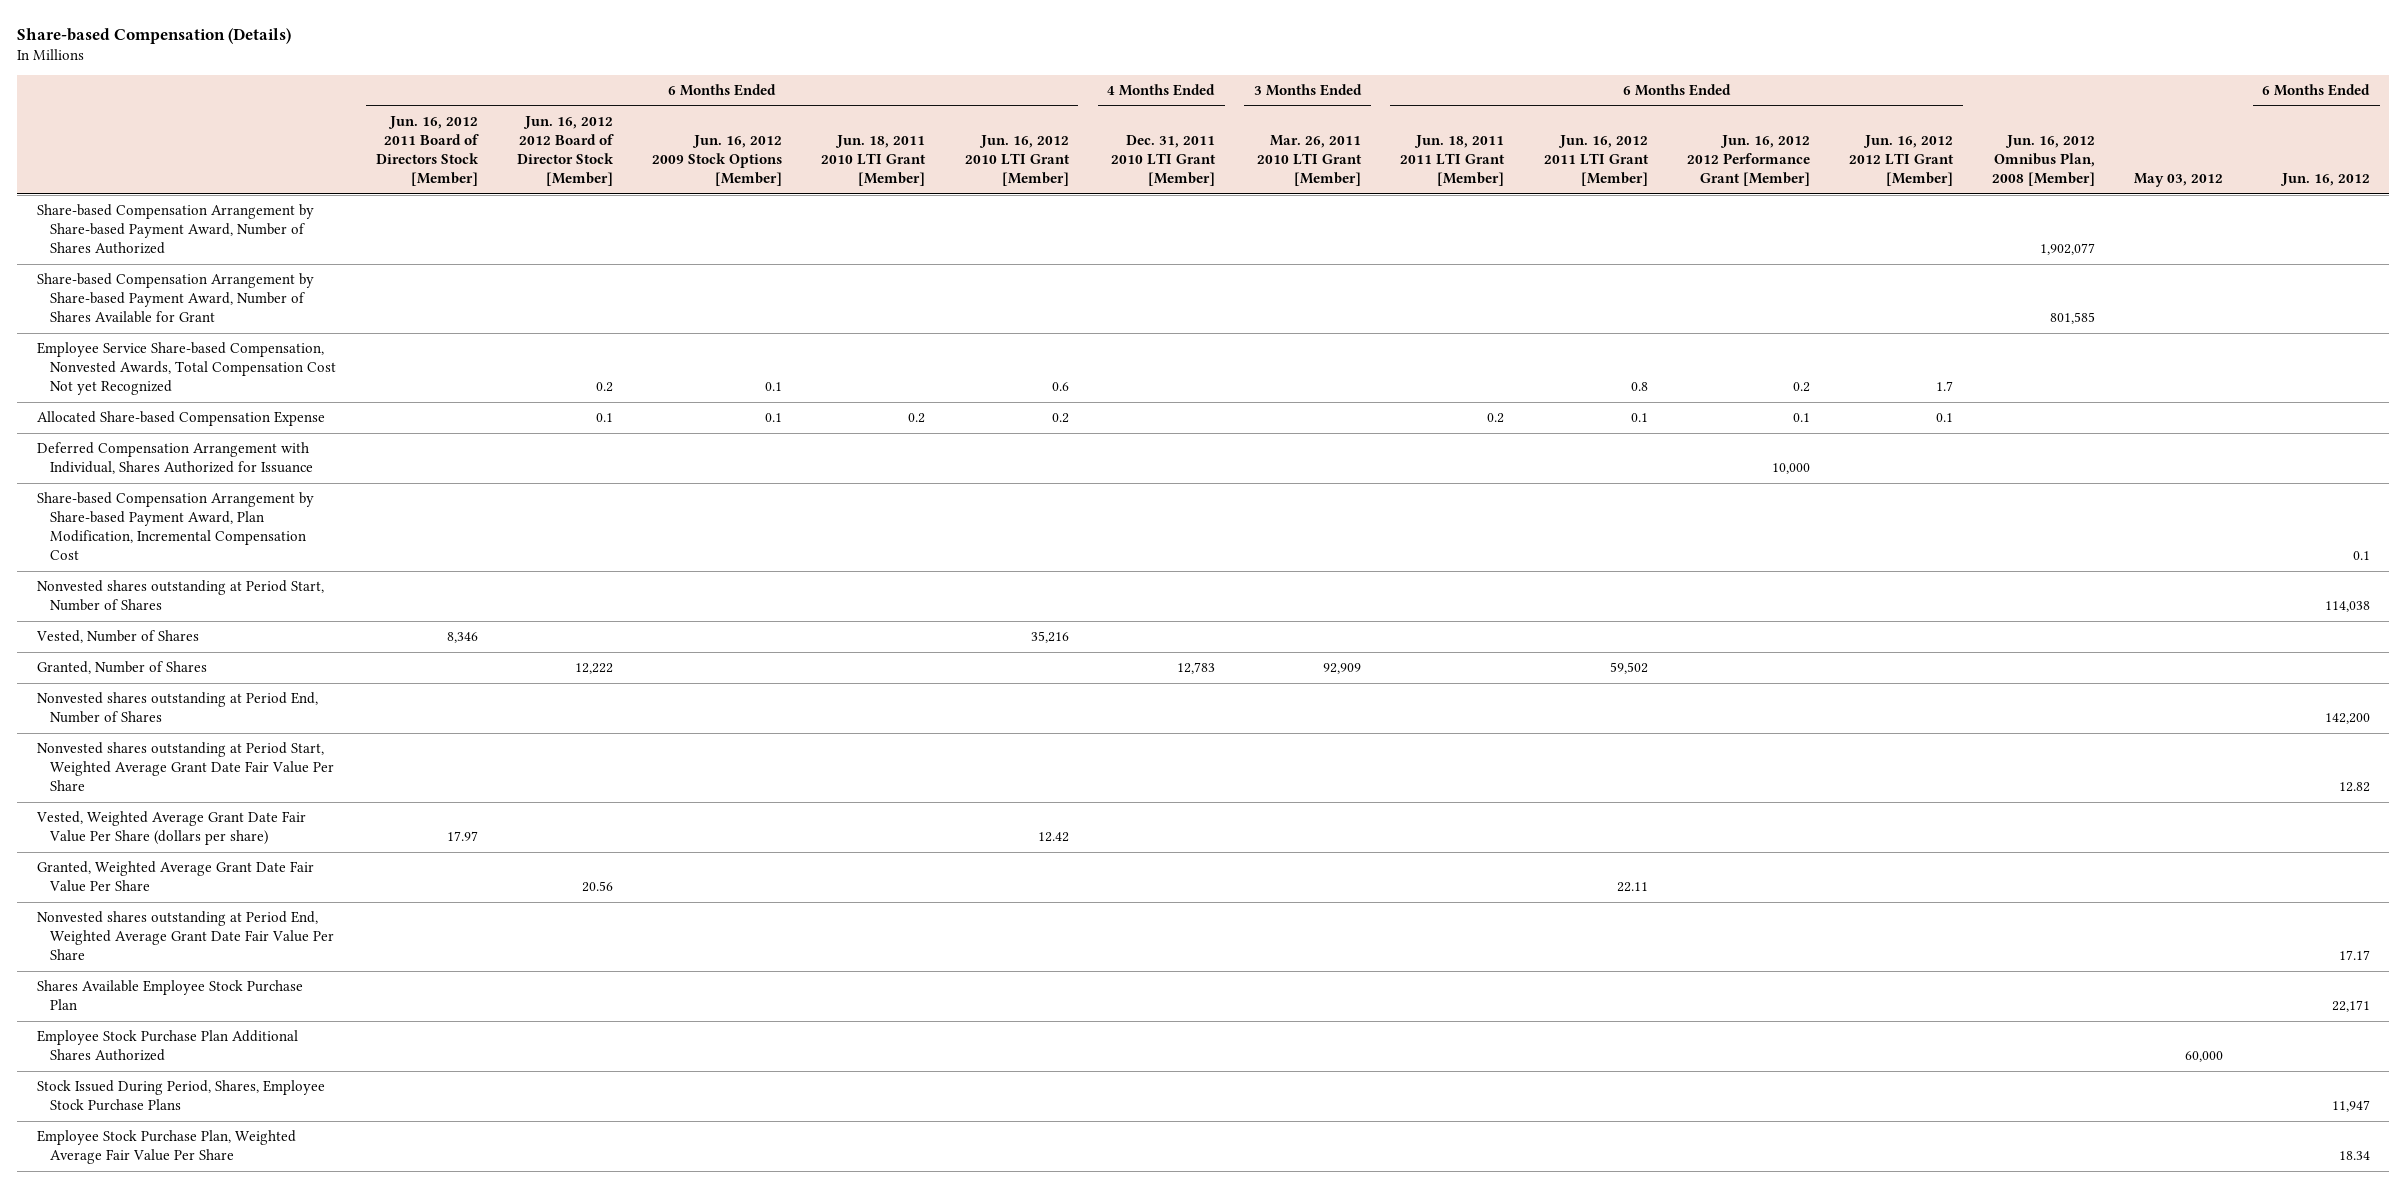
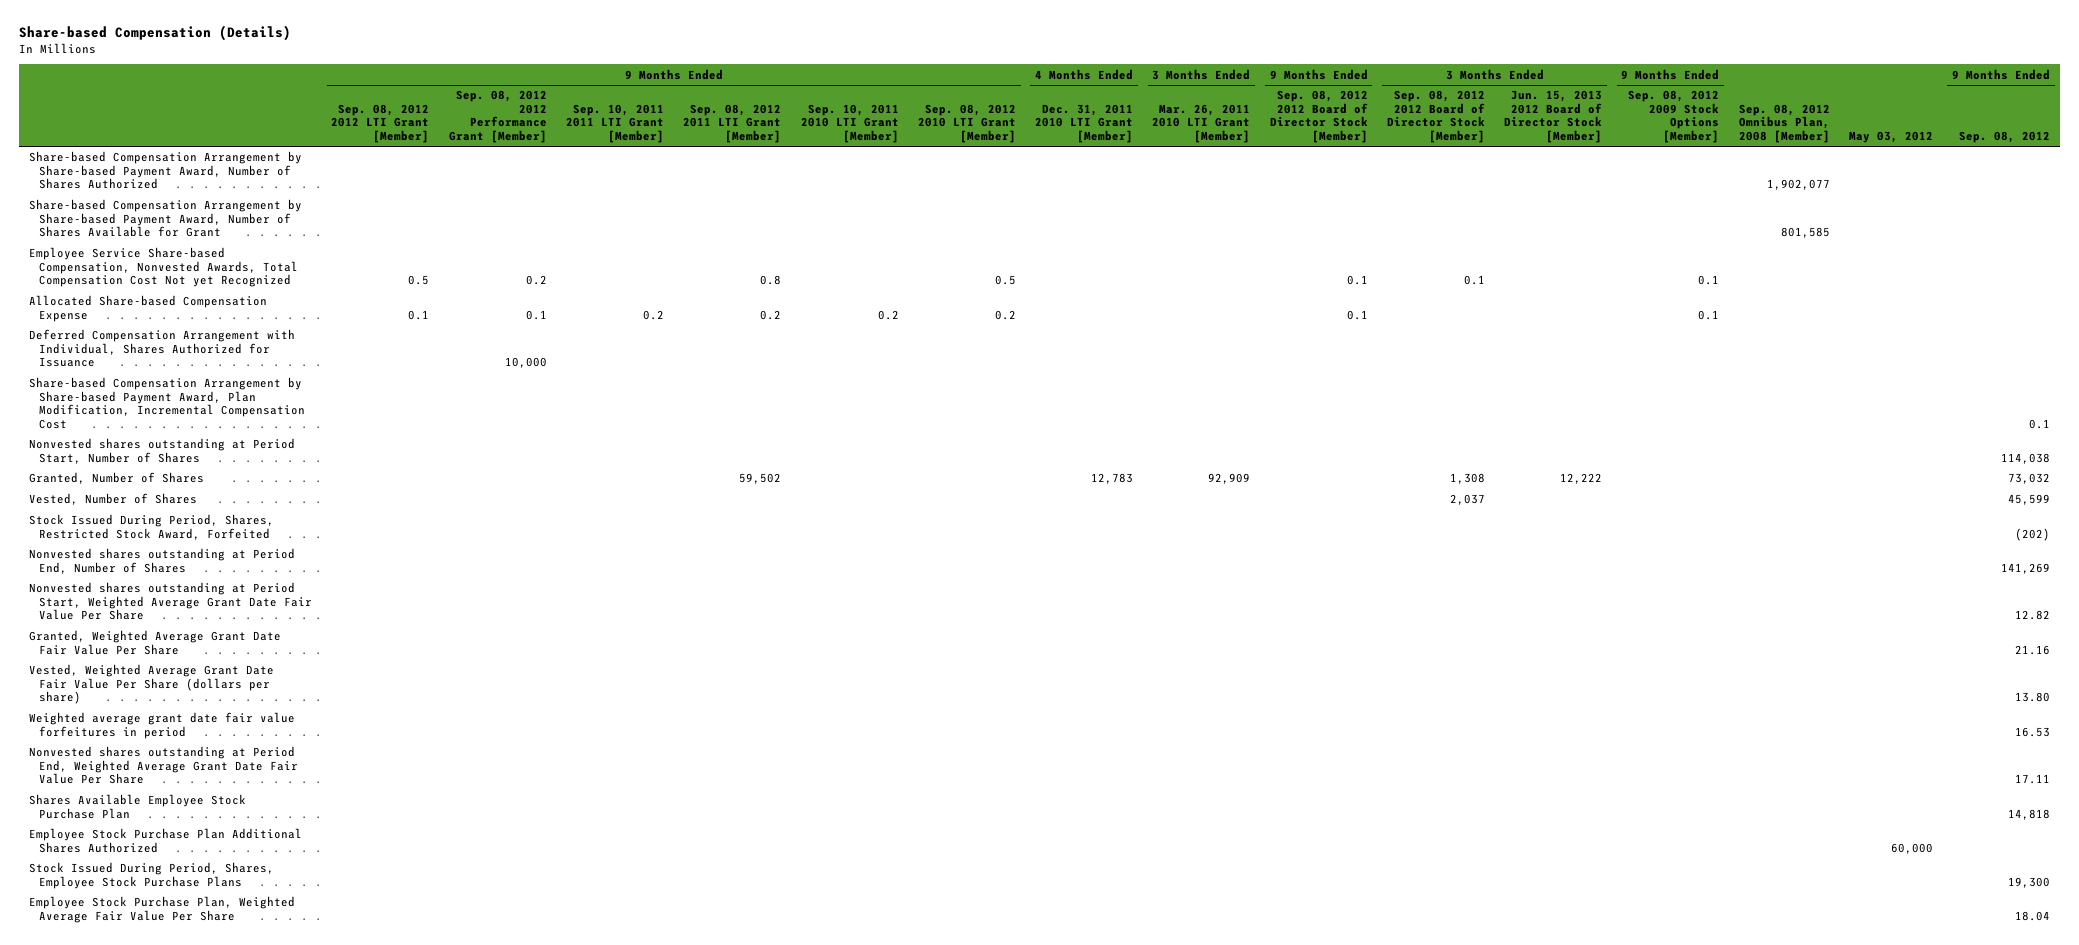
- | 6 Months Ended Jun. 16, 2012 2011 Board of Directors Stock [Member] | 6 Months Ended Jun. 16, 2012 2012 Board of Director Stock [Member] | 6 Months Ended Jun. 16, 2012 2009 Stock Options [Member] | 6 Months Ended Jun. 18, 2011 2010 LTI Grant [Member] | 6 Months Ended Jun. 16, 2012 2010 LTI Grant [Member] | 4 Months Ended Dec. 31, 2011 2010 LTI Grant [Member] | 3 Months Ended Mar. 26, 2011 2010 LTI Grant [Member] | 6 Months Ended Jun. 18, 2011 2011 LTI Grant [Member] | 6 Months Ended Jun. 16, 2012 2011 LTI Grant [Member] | 6 Months Ended Jun. 16, 2012 2012 Performance Grant [Member] | 6 Months Ended Jun. 16, 2012 2012 LTI Grant [Member] | Jun. 16, 2012 Omnibus Plan, 2008 [Member] | May 03, 2012 | 6 Months Ended Jun. 16, 2012
+ | 9 Months Ended Sep. 08, 2012 2012 LTI Grant [Member] | 9 Months Ended Sep. 08, 2012 2012 Performance Grant [Member] | 9 Months Ended Sep. 10, 2011 2011 LTI Grant [Member] | 9 Months Ended Sep. 08, 2012 2011 LTI Grant [Member] | 9 Months Ended Sep. 10, 2011 2010 LTI Grant [Member] | 9 Months Ended Sep. 08, 2012 2010 LTI Grant [Member] | 4 Months Ended Dec. 31, 2011 2010 LTI Grant [Member] | 3 Months Ended Mar. 26, 2011 2010 LTI Grant [Member] | 9 Months Ended Sep. 08, 2012 2012 Board of Director Stock [Member] | 3 Months Ended Sep. 08, 2012 2012 Board of Director Stock [Member] | 3 Months Ended Jun. 15, 2013 2012 Board of Director Stock [Member] | 9 Months Ended Sep. 08, 2012 2009 Stock Options [Member] | Sep. 08, 2012 Omnibus Plan, 2008 [Member] | May 03, 2012 | 9 Months Ended Sep. 08, 2012
moved down: Vested, Number of Shares | | | | | | | | | | 2,037 | | | | | 45,599
+ Stock Issued During Period, Shares, Restricted Stock Award, Forfeited | | | | | | | | | | | | | | | (202)
moved down: Vested, Weighted Average Grant Date Fair Value Per Share (dollars per share) | | | | | | | | | | | | | | | 13.80
+ Weighted average grant date fair value forfeitures in period | | | | | | | | | | | | | | | 16.53

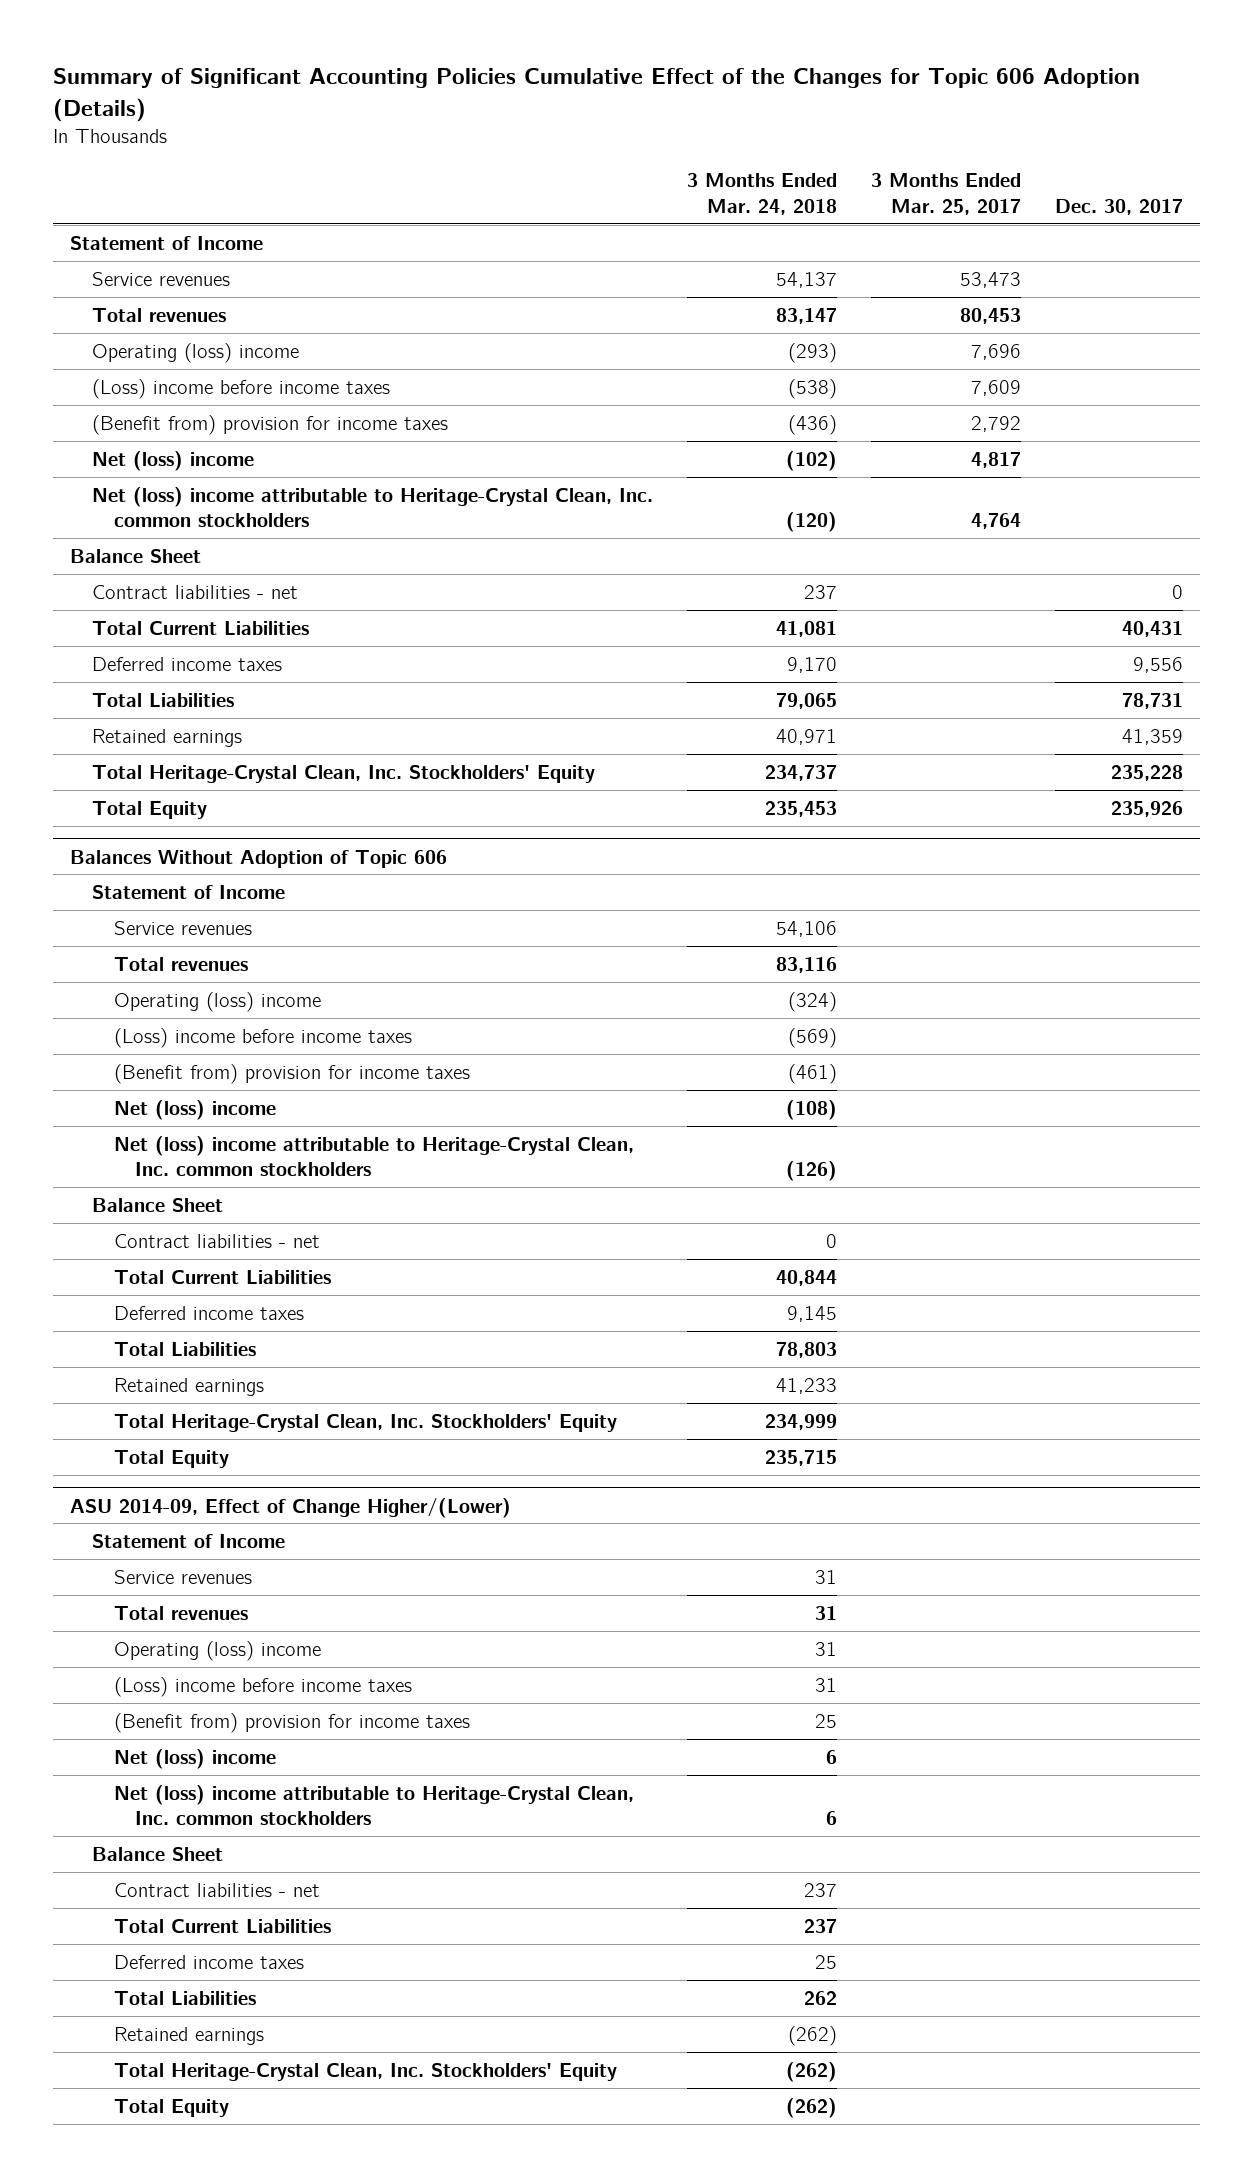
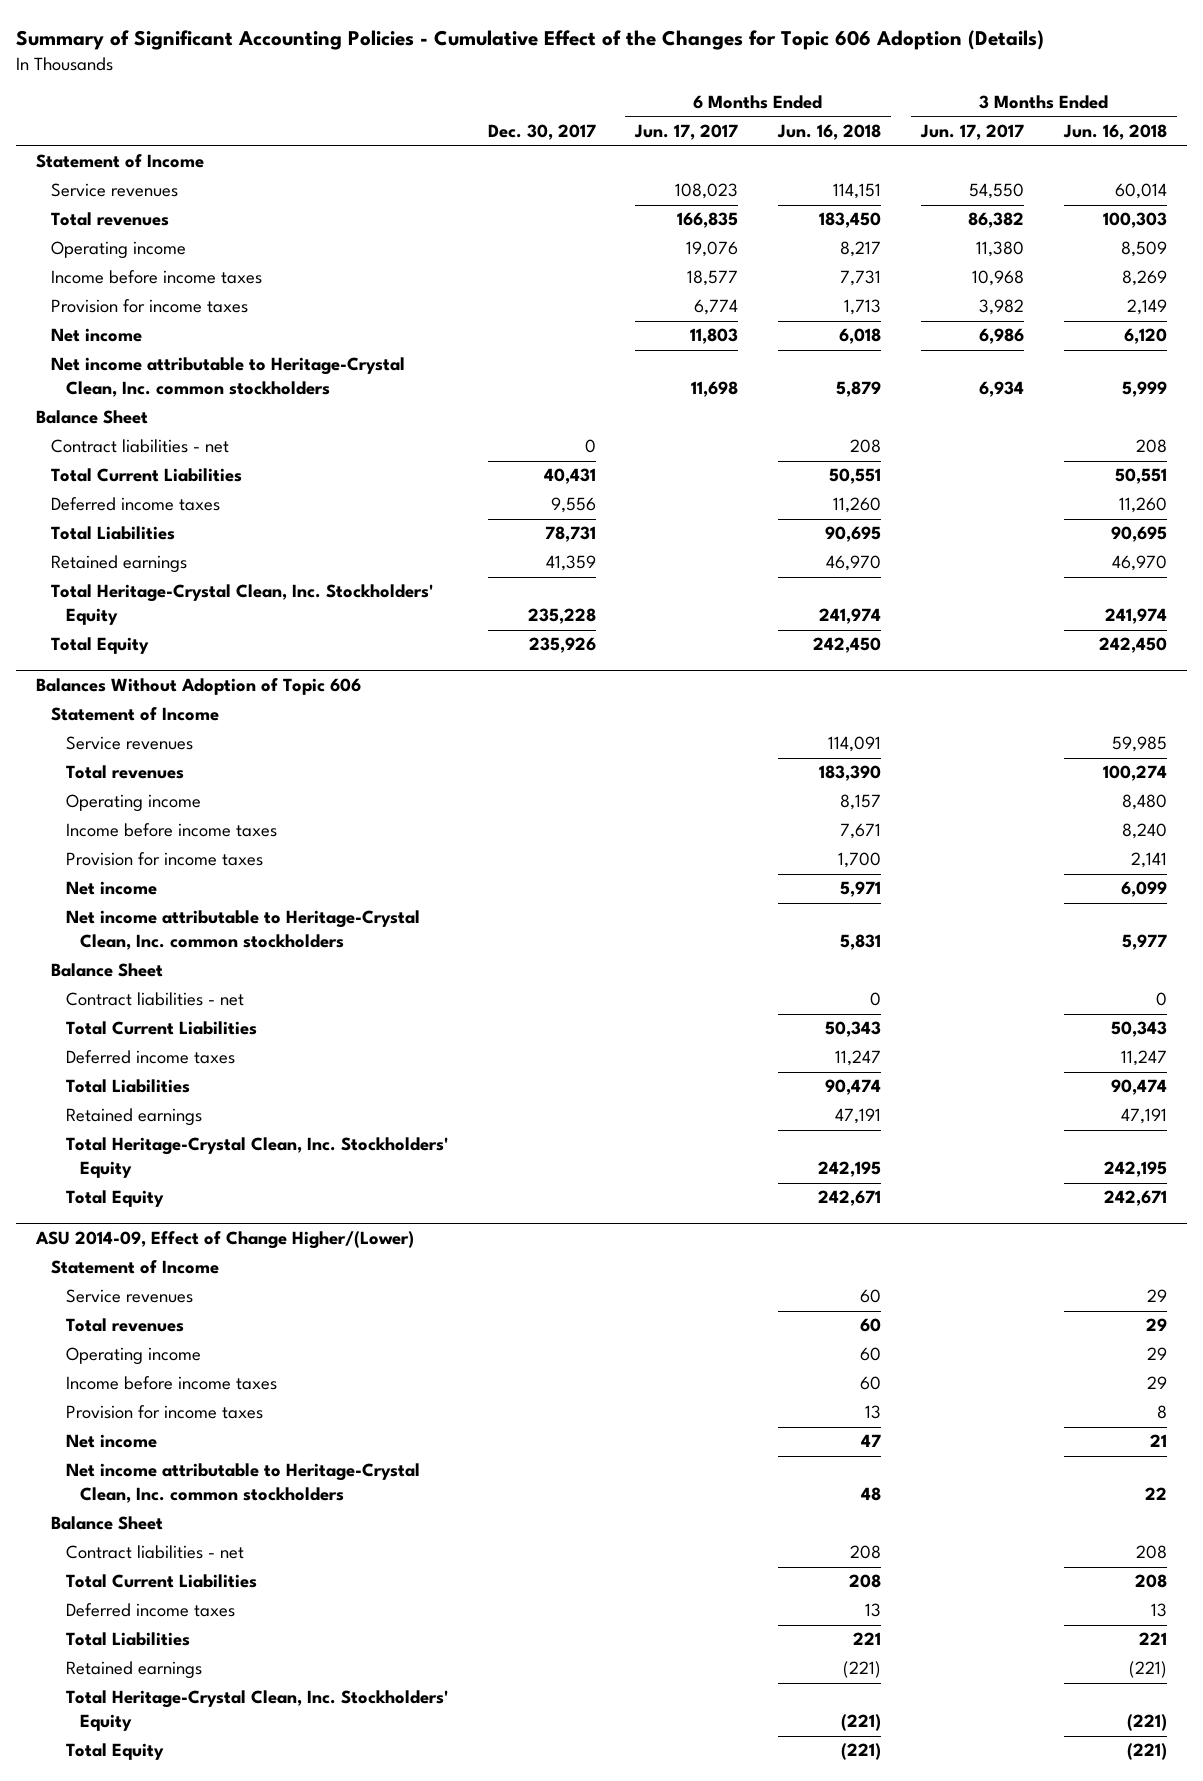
- Summary of Significant Accounting Policies Cumulative Effect of the Changes for Topic 606 Adoption (Details)
+ Summary of Significant Accounting Policies - Cumulative Effect of the Changes for Topic 606 Adoption (Details)
- | 3 Months Ended Mar. 24, 2018 | 3 Months Ended Mar. 25, 2017 | Dec. 30, 2017
+ | Dec. 30, 2017 | 6 Months Ended Jun. 17, 2017 | 6 Months Ended Jun. 16, 2018 | 3 Months Ended Jun. 17, 2017 | 3 Months Ended Jun. 16, 2018
- Operating (loss) income | (293) | 7,696 |
- (Loss) income before income taxes | (538) | 7,609 |
- (Benefit from) provision for income taxes | (436) | 2,792 |
- Net (loss) income | (102) | 4,817 |
- Net (loss) income attributable to Heritage-Crystal Clean, Inc. common stockholders | (120) | 4,764 |
+ Operating income | | 19,076 | 8,217 | 11,380 | 8,509
+ Income before income taxes | | 18,577 | 7,731 | 10,968 | 8,269
+ Provision for income taxes | | 6,774 | 1,713 | 3,982 | 2,149
+ Net income | | 11,803 | 6,018 | 6,986 | 6,120
+ Net income attributable to Heritage-Crystal Clean, Inc. common stockholders | | 11,698 | 5,879 | 6,934 | 5,999
@ Balances Without Adoption of Topic 606
- Operating (loss) income | (324) | |
- (Loss) income before income taxes | (569) | |
- (Benefit from) provision for income taxes | (461) | |
- Net (loss) income | (108) | |
- Net (loss) income attributable to Heritage-Crystal Clean, Inc. common stockholders | (126) | |
+ Operating income | | | 8,157 | | 8,480
+ Income before income taxes | | | 7,671 | | 8,240
+ Provision for income taxes | | | 1,700 | | 2,141
+ Net income | | | 5,971 | | 6,099
+ Net income attributable to Heritage-Crystal Clean, Inc. common stockholders | | | 5,831 | | 5,977
@ ASU 2014-09, Effect of Change Higher/(Lower)
- Operating (loss) income | 31 | |
- (Loss) income before income taxes | 31 | |
- (Benefit from) provision for income taxes | 25 | |
- Net (loss) income | 6 | |
- Net (loss) income attributable to Heritage-Crystal Clean, Inc. common stockholders | 6 | |
+ Operating income | | | 60 | | 29
+ Income before income taxes | | | 60 | | 29
+ Provision for income taxes | | | 13 | | 8
+ Net income | | | 47 | | 21
+ Net income attributable to Heritage-Crystal Clean, Inc. common stockholders | | | 48 | | 22

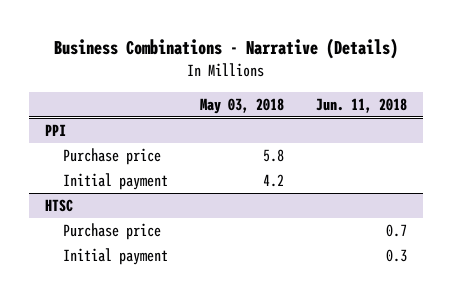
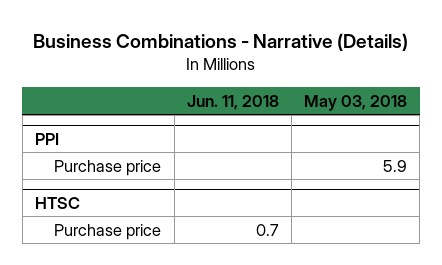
- | May 03, 2018 | Jun. 11, 2018
+ | Jun. 11, 2018 | May 03, 2018
@ PPI
- Purchase price | 5.8 |
- Initial payment | 4.2 |
+ Purchase price | | 5.9
@ HTSC
- Initial payment | | 0.3

